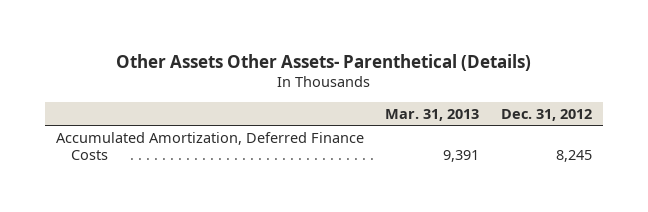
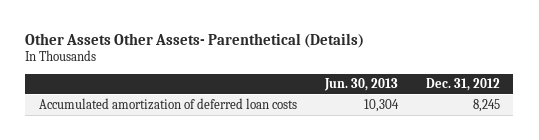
- | Mar. 31, 2013 | Dec. 31, 2012
+ | Jun. 30, 2013 | Dec. 31, 2012
- Accumulated Amortization, Deferred Finance Costs | 9,391 | 8,245
+ Accumulated amortization of deferred loan costs | 10,304 | 8,245

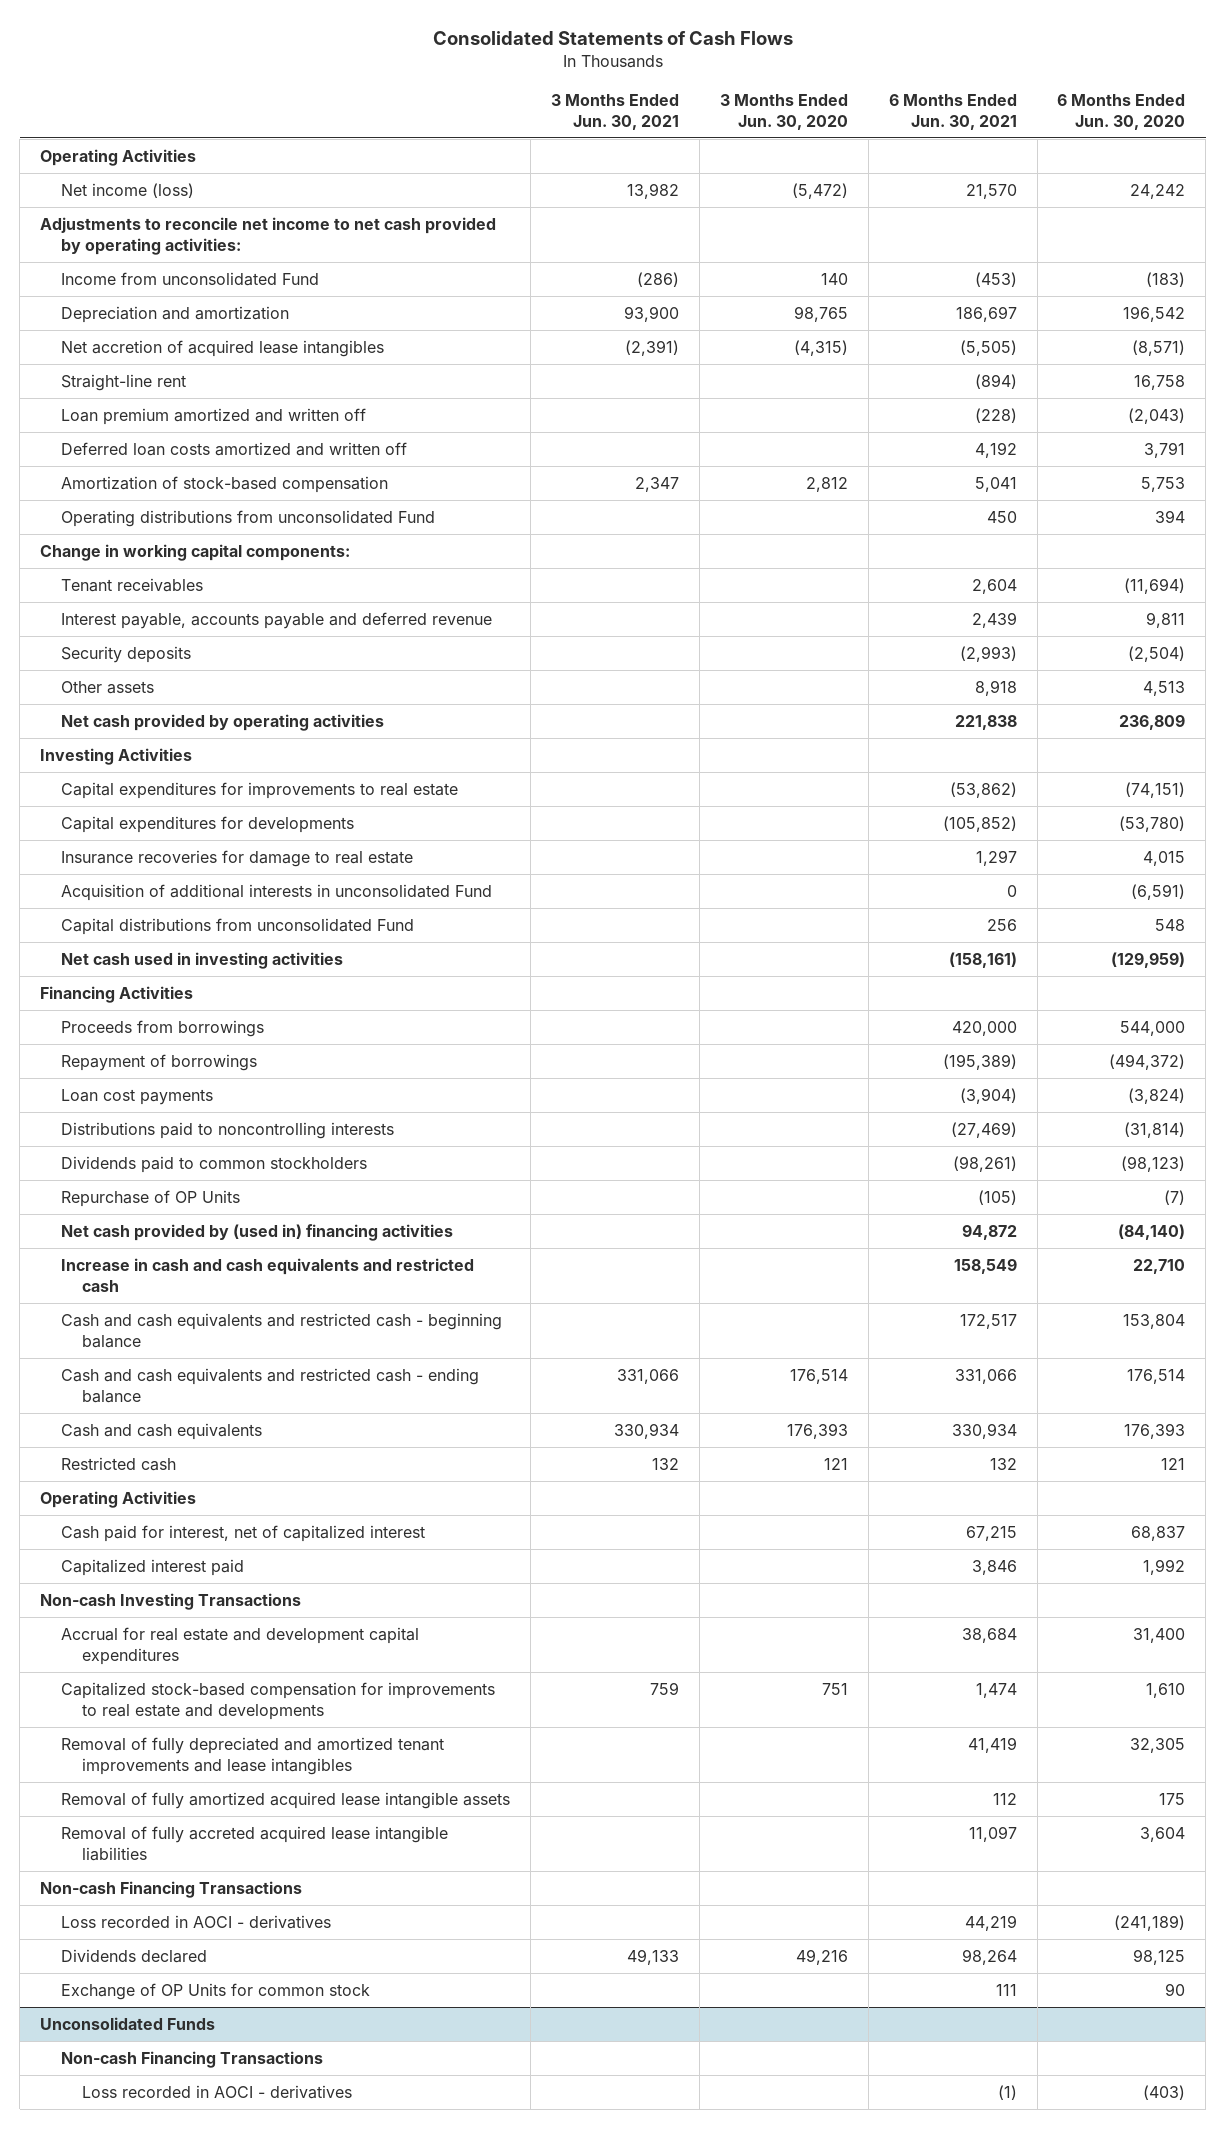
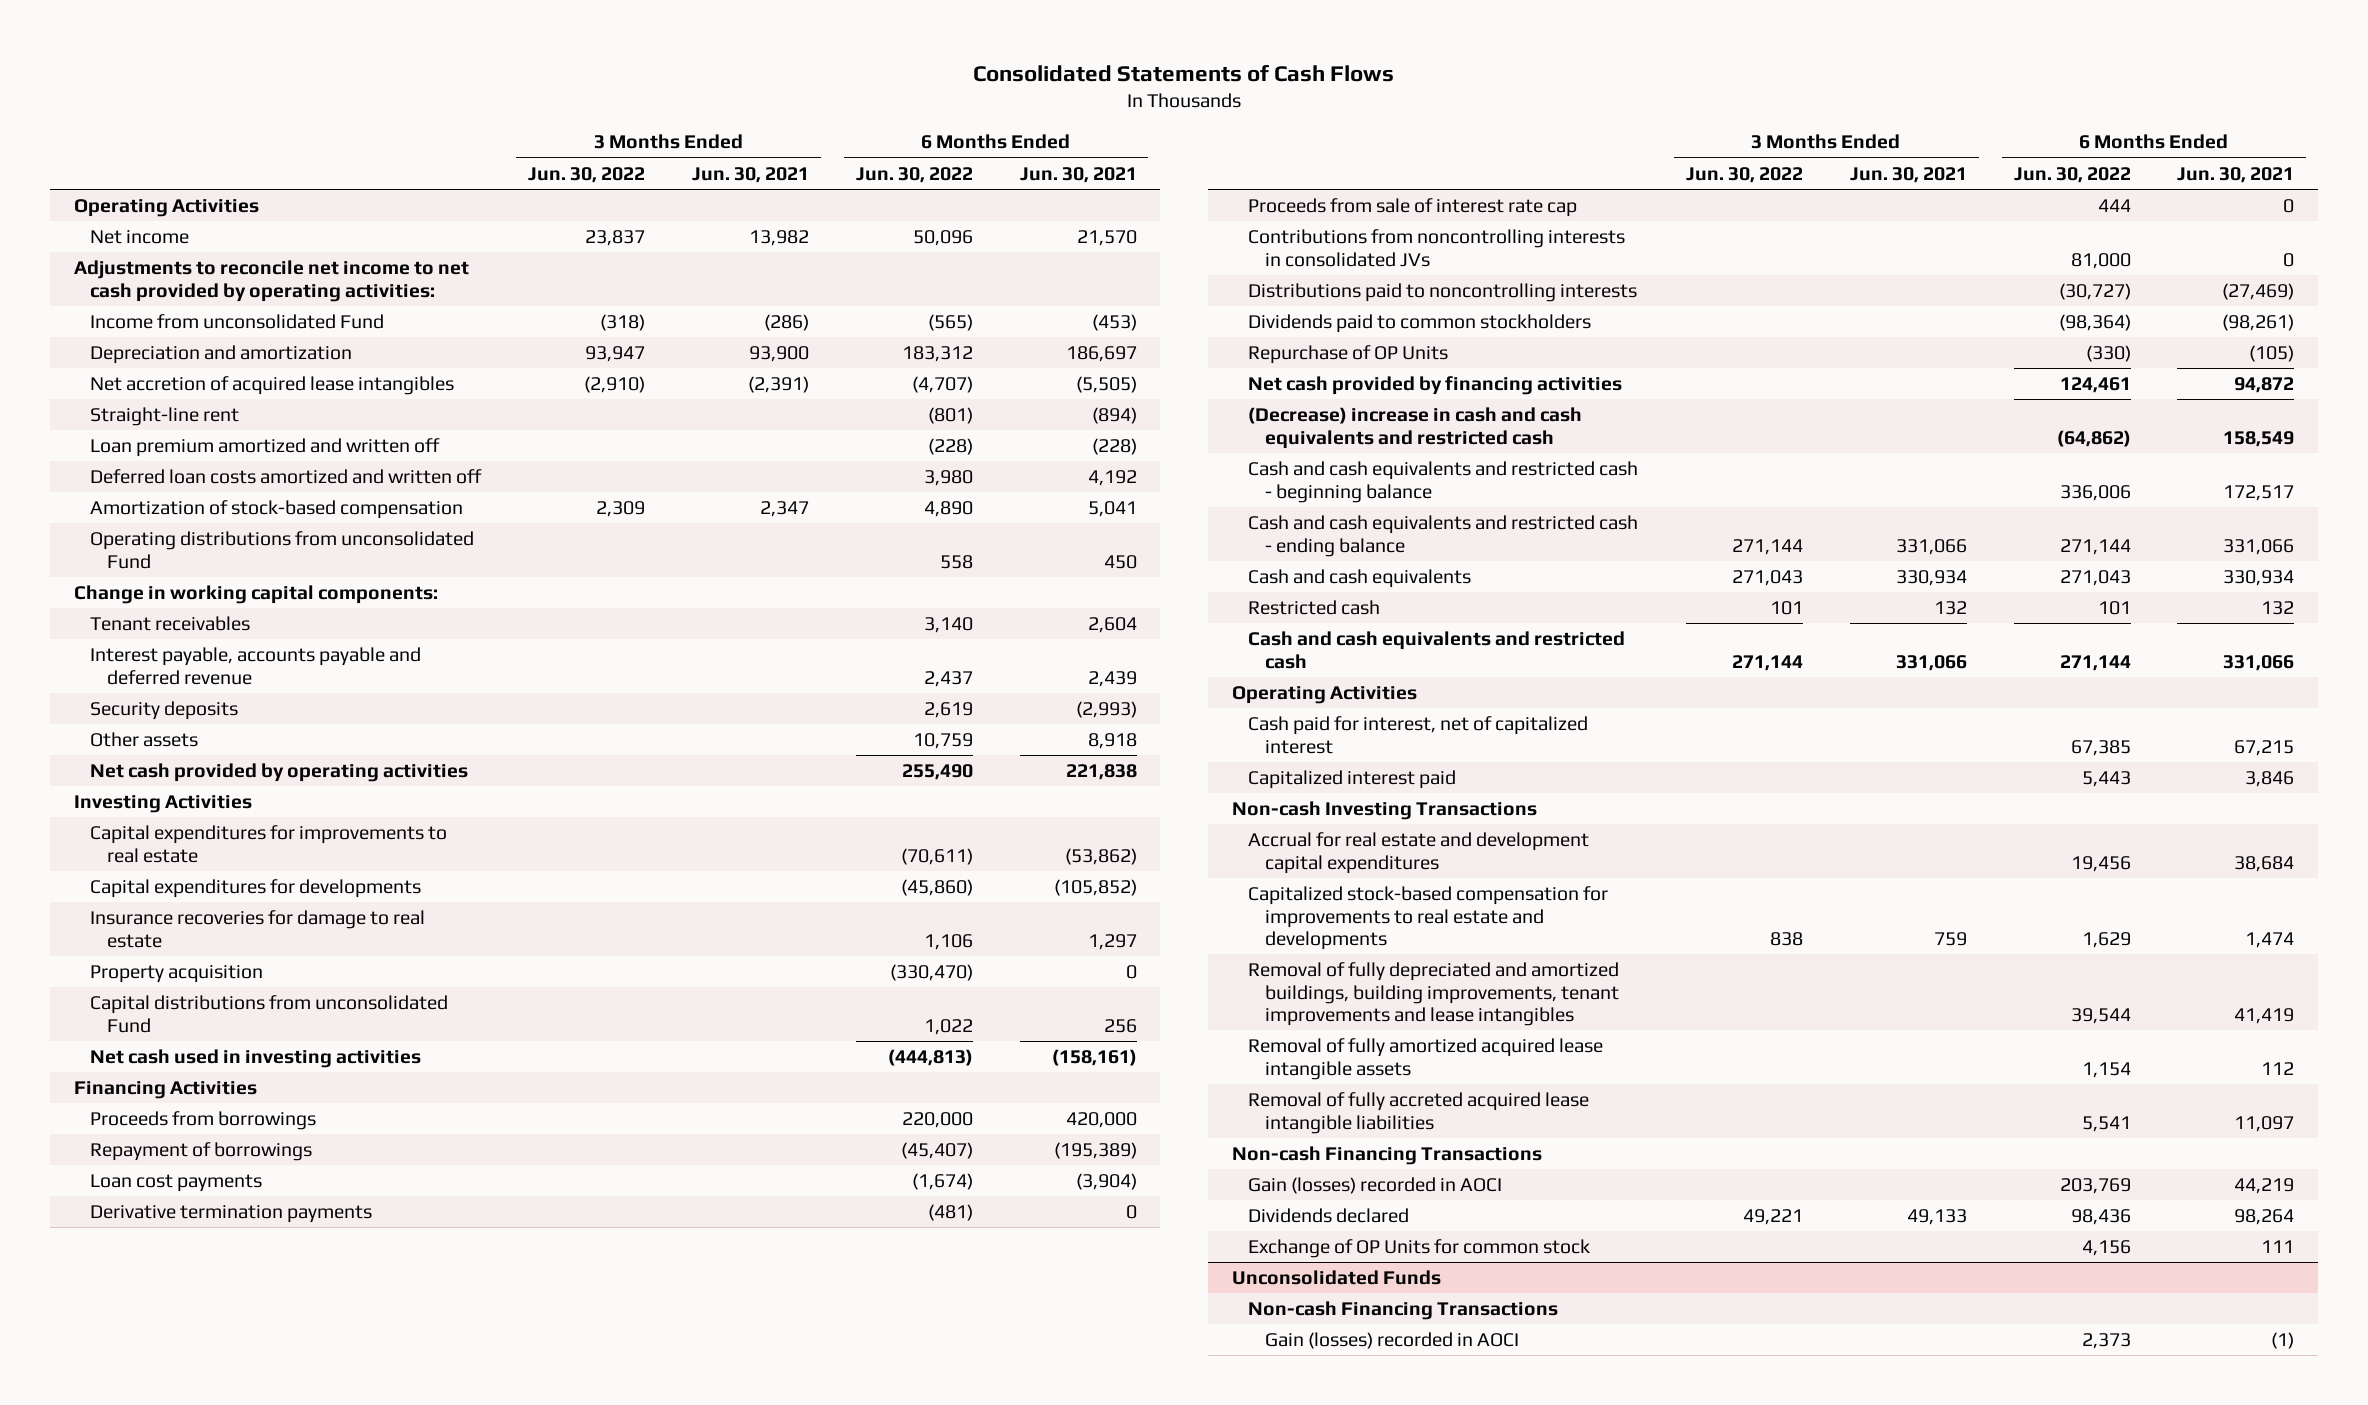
- | 3 Months Ended Jun. 30, 2021 | 3 Months Ended Jun. 30, 2020 | 6 Months Ended Jun. 30, 2021 | 6 Months Ended Jun. 30, 2020
+ | 3 Months Ended Jun. 30, 2022 | 3 Months Ended Jun. 30, 2021 | 6 Months Ended Jun. 30, 2022 | 6 Months Ended Jun. 30, 2021
- Net income (loss) | 13,982 | (5,472) | 21,570 | 24,242
+ Net income | 23,837 | 13,982 | 50,096 | 21,570
- Acquisition of additional interests in unconsolidated Fund | | | 0 | (6,591)
+ Property acquisition | | | (330,470) | 0
+ Derivative termination payments | | | (481) | 0
+ Proceeds from sale of interest rate cap | | | 444 | 0
+ Contributions from noncontrolling interests in consolidated JVs | | | 81,000 | 0
- Net cash provided by (used in) financing activities | | | 94,872 | (84,140)
- Increase in cash and cash equivalents and restricted cash | | | 158,549 | 22,710
+ Net cash provided by financing activities | | | 124,461 | 94,872
+ (Decrease) increase in cash and cash equivalents and restricted cash | | | (64,862) | 158,549
+ Cash and cash equivalents and restricted cash | 271,144 | 331,066 | 271,144 | 331,066
- Removal of fully depreciated and amortized tenant improvements and lease intangibles | | | 41,419 | 32,305
+ Removal of fully depreciated and amortized buildings, building improvements, tenant improvements and lease intangibles | | | 39,544 | 41,419
- Loss recorded in AOCI - derivatives | | | 44,219 | (241,189)
+ Gain (losses) recorded in AOCI | | | 203,769 | 44,219
@ Unconsolidated Funds
- Loss recorded in AOCI - derivatives | | | (1) | (403)
+ Gain (losses) recorded in AOCI | | | 2,373 | (1)

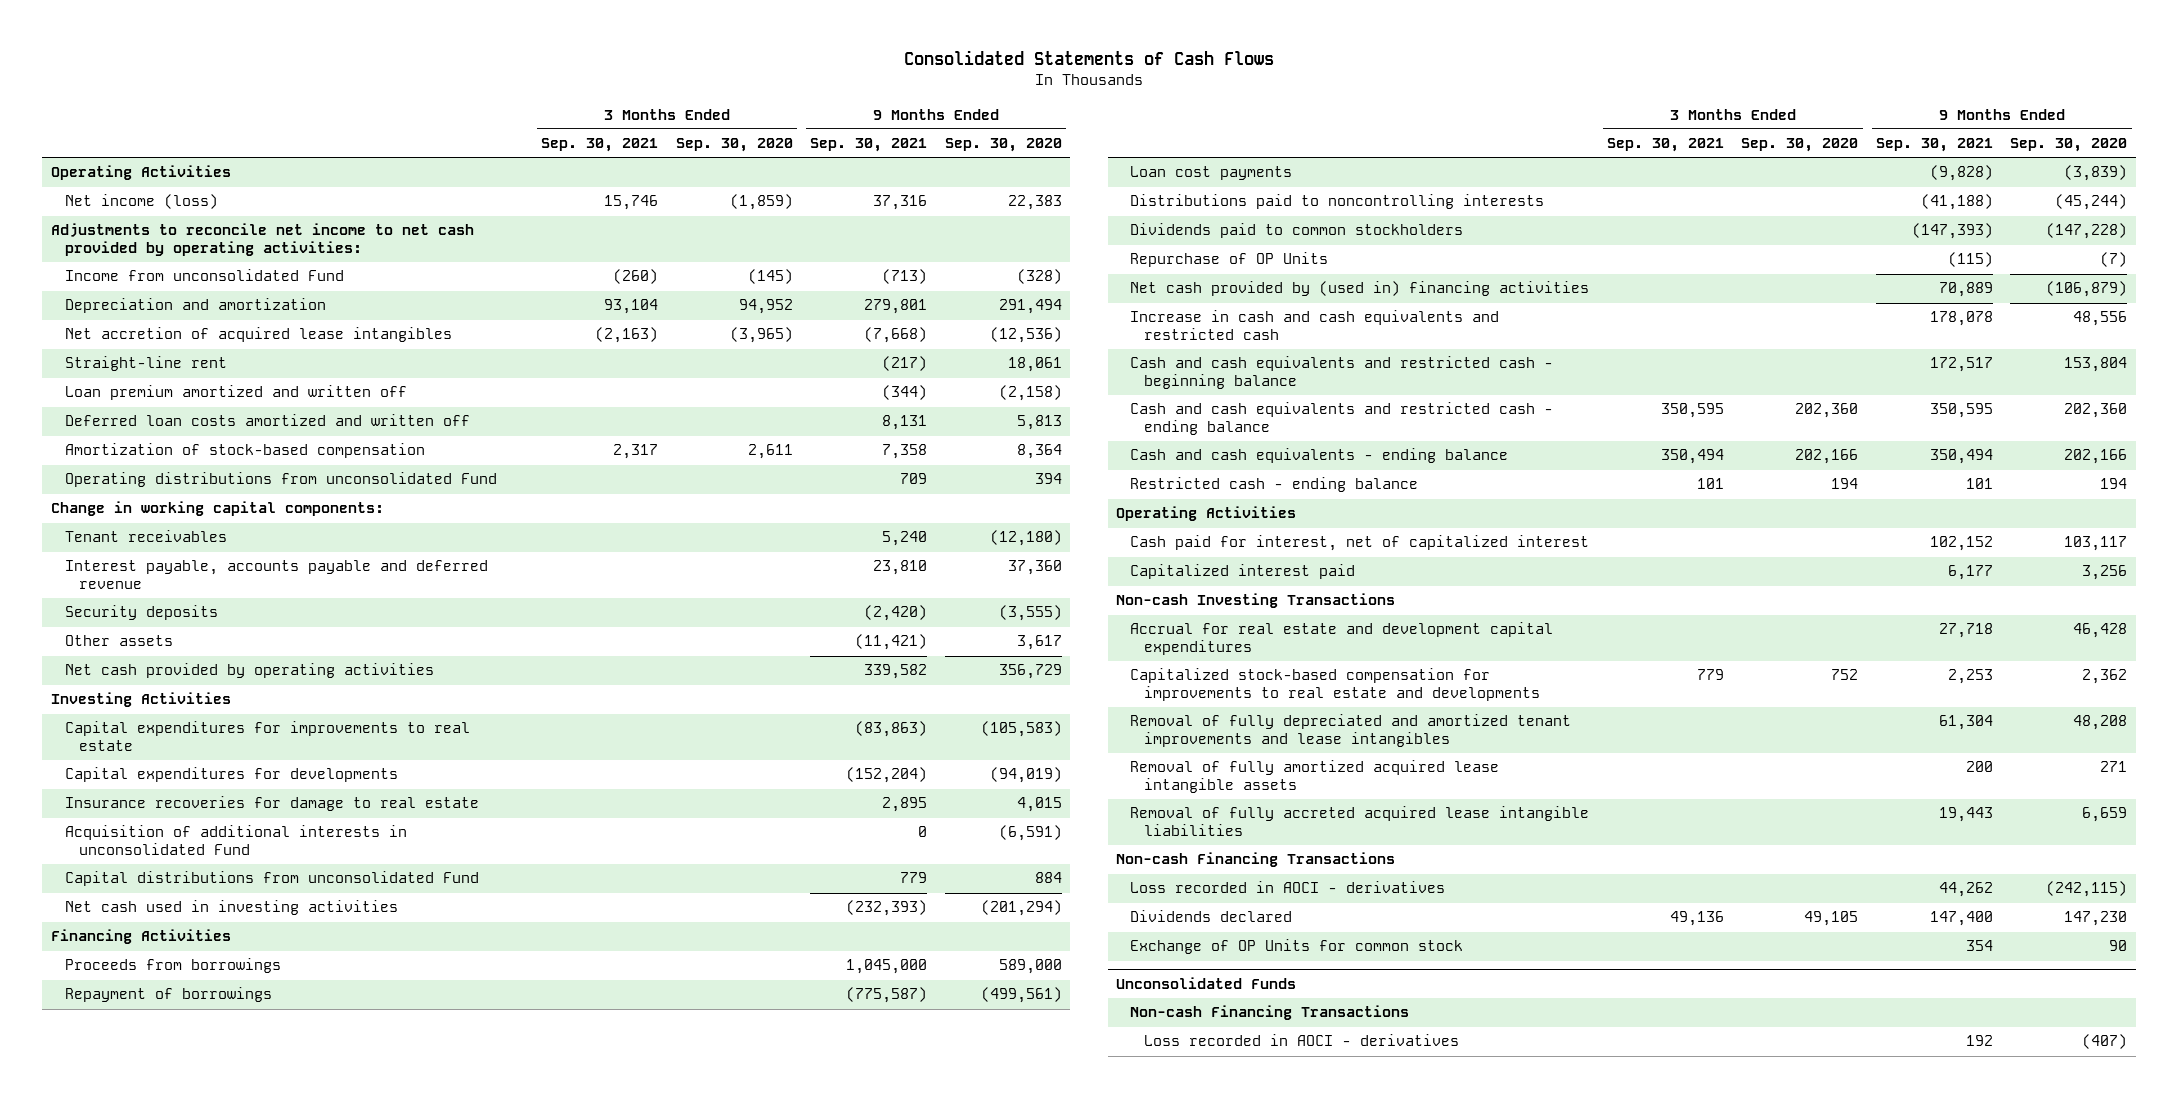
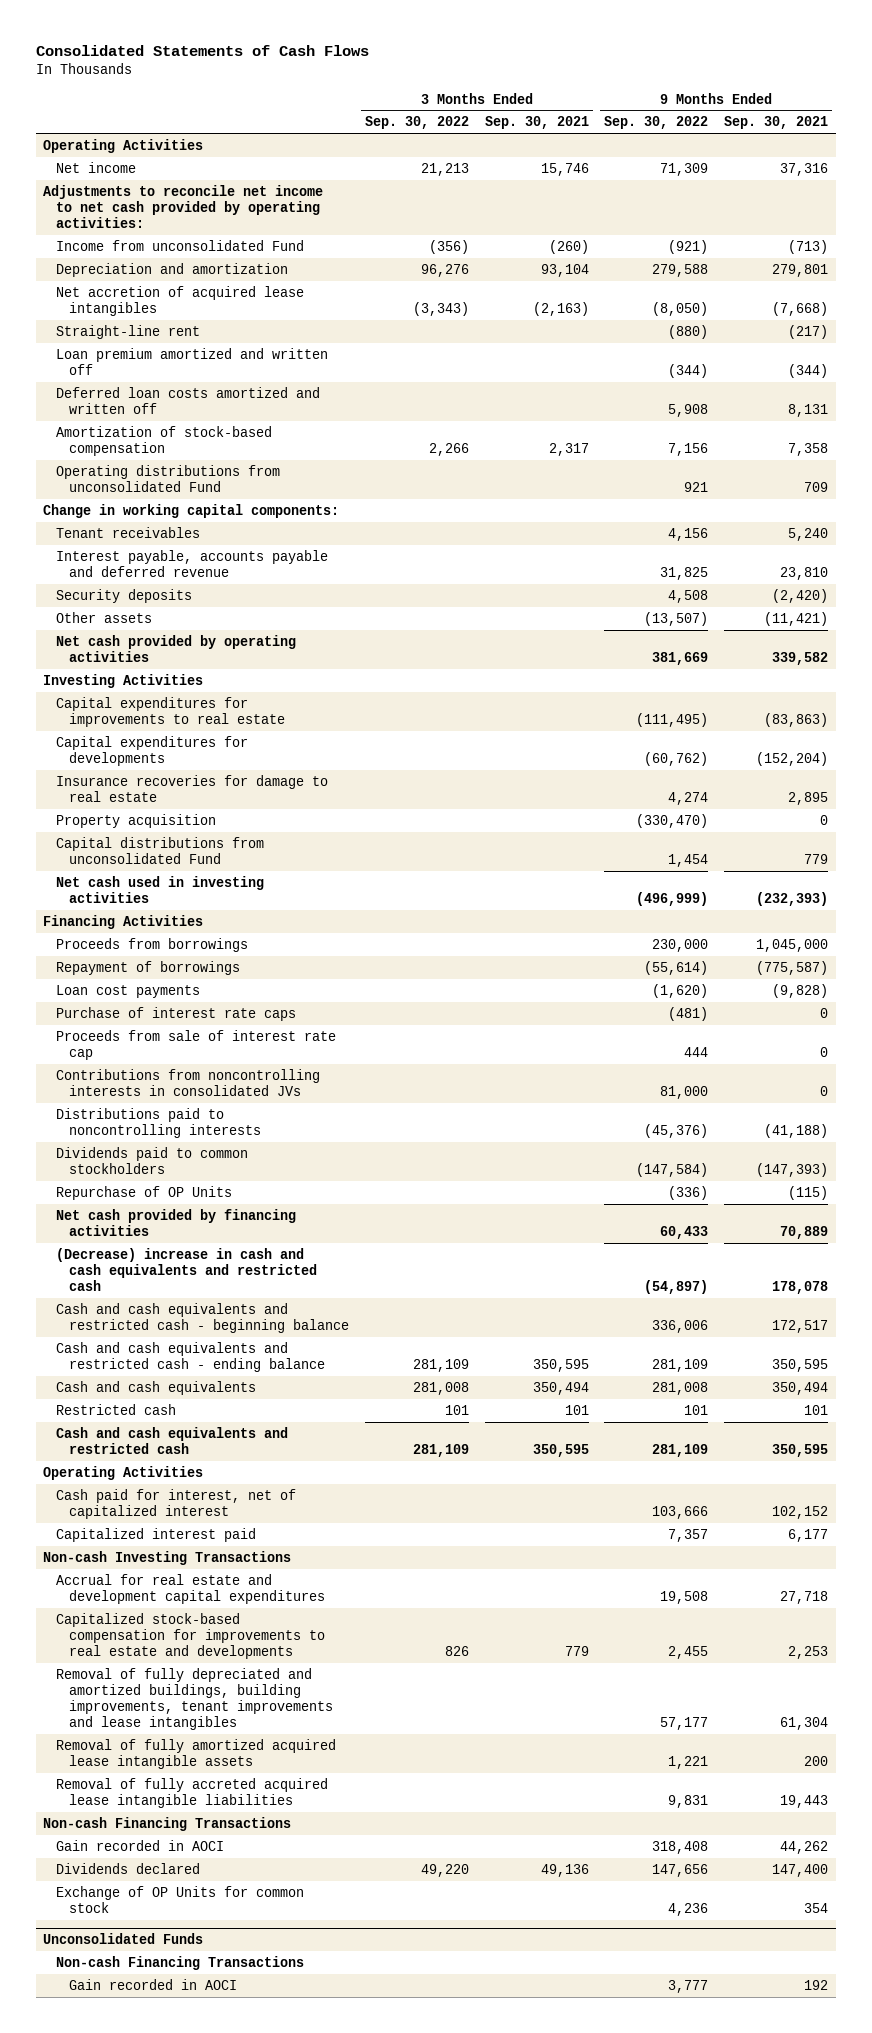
- | 3 Months Ended Sep. 30, 2021 | 3 Months Ended Sep. 30, 2020 | 9 Months Ended Sep. 30, 2021 | 9 Months Ended Sep. 30, 2020
+ | 3 Months Ended Sep. 30, 2022 | 3 Months Ended Sep. 30, 2021 | 9 Months Ended Sep. 30, 2022 | 9 Months Ended Sep. 30, 2021
- Net income (loss) | 15,746 | (1,859) | 37,316 | 22,383
+ Net income | 21,213 | 15,746 | 71,309 | 37,316
- Acquisition of additional interests in unconsolidated Fund | | | 0 | (6,591)
+ Property acquisition | | | (330,470) | 0
+ Purchase of interest rate caps | | | (481) | 0
+ Proceeds from sale of interest rate cap | | | 444 | 0
+ Contributions from noncontrolling interests in consolidated JVs | | | 81,000 | 0
- Net cash provided by (used in) financing activities | | | 70,889 | (106,879)
- Increase in cash and cash equivalents and restricted cash | | | 178,078 | 48,556
+ Net cash provided by financing activities | | | 60,433 | 70,889
+ (Decrease) increase in cash and cash equivalents and restricted cash | | | (54,897) | 178,078
- Cash and cash equivalents - ending balance | 350,494 | 202,166 | 350,494 | 202,166
- Restricted cash - ending balance | 101 | 194 | 101 | 194
+ Cash and cash equivalents | 281,008 | 350,494 | 281,008 | 350,494
+ Restricted cash | 101 | 101 | 101 | 101
+ Cash and cash equivalents and restricted cash | 281,109 | 350,595 | 281,109 | 350,595
- Removal of fully depreciated and amortized tenant improvements and lease intangibles | | | 61,304 | 48,208
+ Removal of fully depreciated and amortized buildings, building improvements, tenant improvements and lease intangibles | | | 57,177 | 61,304
- Loss recorded in AOCI - derivatives | | | 44,262 | (242,115)
+ Gain recorded in AOCI | | | 318,408 | 44,262
@ Unconsolidated Funds
- Loss recorded in AOCI - derivatives | | | 192 | (407)
+ Gain recorded in AOCI | | | 3,777 | 192

